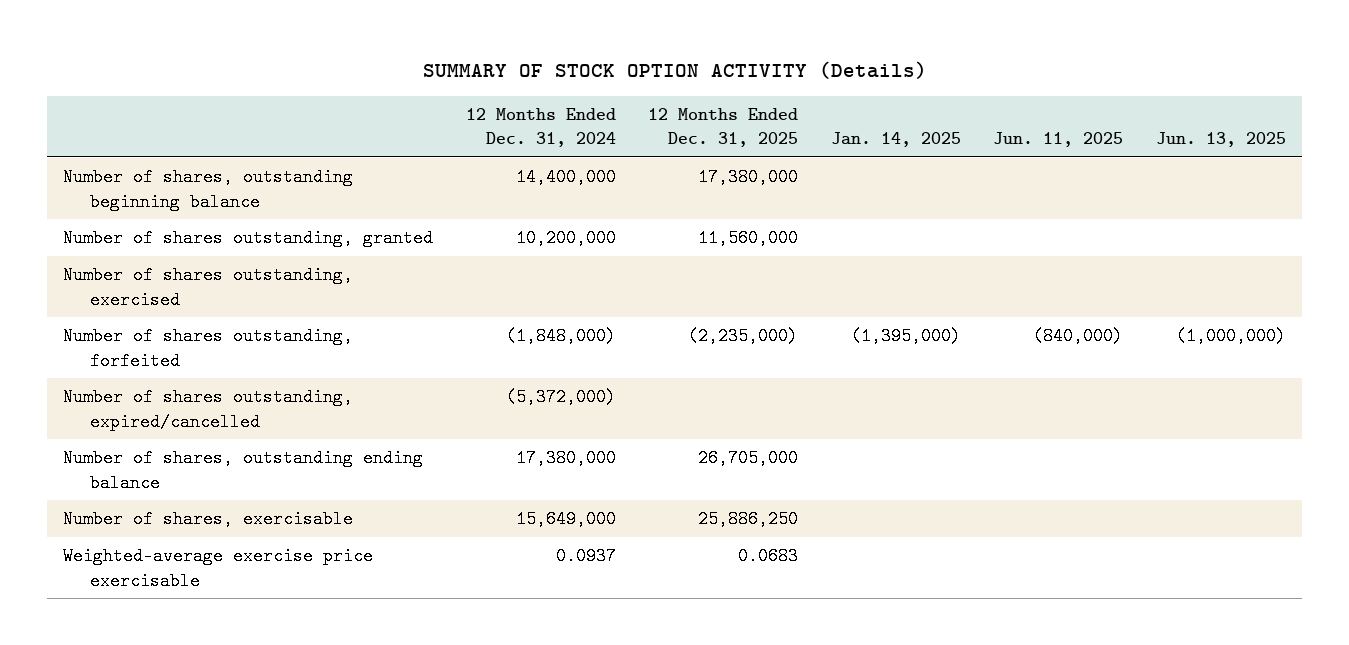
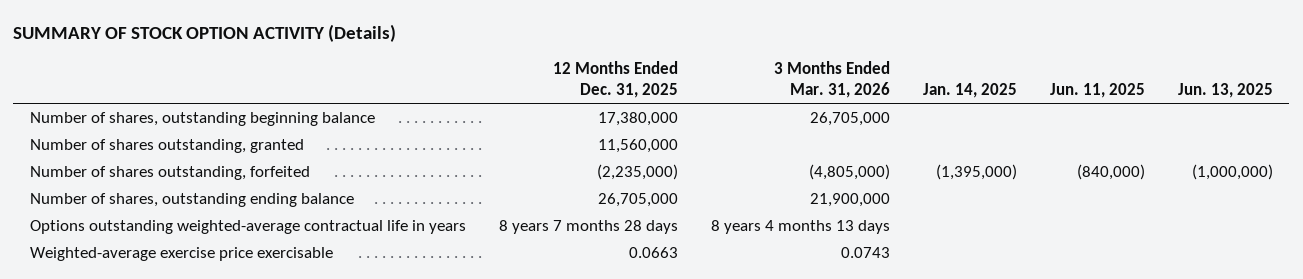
- | 12 Months Ended Dec. 31, 2024 | 12 Months Ended Dec. 31, 2025 | Jan. 14, 2025 | Jun. 11, 2025 | Jun. 13, 2025
+ | 12 Months Ended Dec. 31, 2025 | 3 Months Ended Mar. 31, 2026 | Jan. 14, 2025 | Jun. 11, 2025 | Jun. 13, 2025
- Number of shares outstanding, exercised
- Number of shares outstanding, expired/cancelled | (5,372,000) | | | |
- Number of shares, exercisable | 15,649,000 | 25,886,250 | | |
- Weighted-average exercise price exercisable | 0.0937 | 0.0683 | | |
+ Options outstanding weighted-average contractual life in years | 8 years 7 months 28 days | 8 years 4 months 13 days | | |
+ Weighted-average exercise price exercisable | 0.0663 | 0.0743 | | |

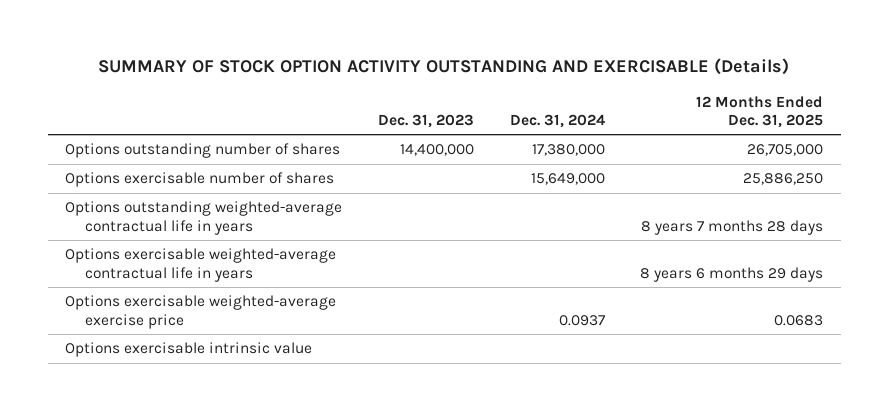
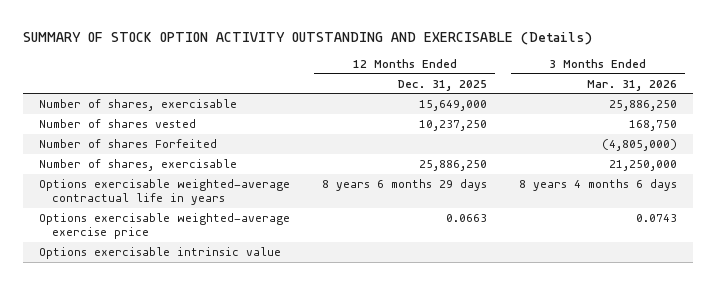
- | Dec. 31, 2023 | Dec. 31, 2024 | 12 Months Ended Dec. 31, 2025
+ | 12 Months Ended Dec. 31, 2025 | 3 Months Ended Mar. 31, 2026
- Options outstanding number of shares | 14,400,000 | 17,380,000 | 26,705,000
- Options exercisable number of shares | | 15,649,000 | 25,886,250
- Options outstanding weighted-average contractual life in years | | | 8 years 7 months 28 days
+ Number of shares, exercisable | 15,649,000 | 25,886,250
+ Number of shares vested | 10,237,250 | 168,750
+ Number of shares Forfeited | | (4,805,000)
+ Number of shares, exercisable | 25,886,250 | 21,250,000
- Options exercisable weighted-average exercise price | | 0.0937 | 0.0683
+ Options exercisable weighted-average exercise price | 0.0663 | 0.0743

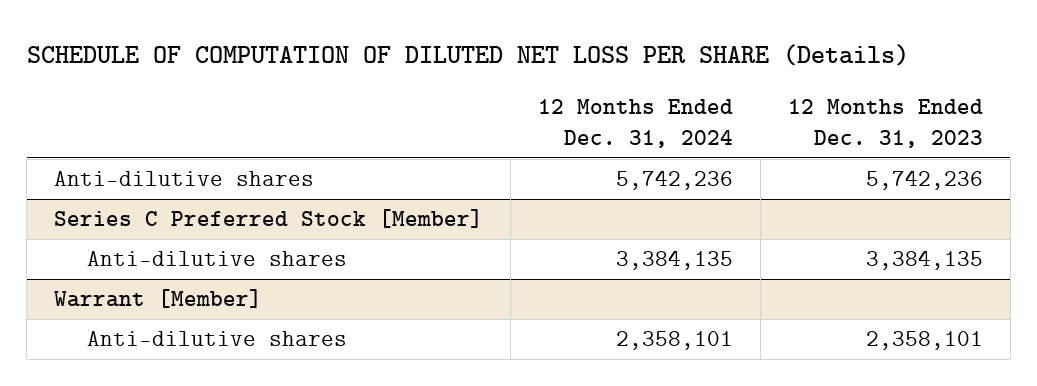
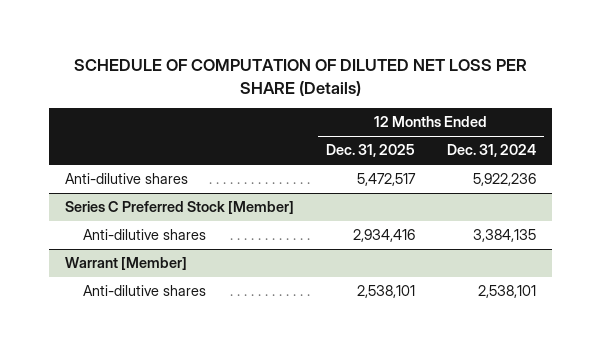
- | 12 Months Ended Dec. 31, 2024 | 12 Months Ended Dec. 31, 2023
+ | 12 Months Ended Dec. 31, 2025 | 12 Months Ended Dec. 31, 2024
- Anti-dilutive shares | 5,742,236 | 5,742,236
+ Anti-dilutive shares | 5,472,517 | 5,922,236
@ Warrant [Member]
- Anti-dilutive shares | 2,358,101 | 2,358,101
+ Anti-dilutive shares | 2,538,101 | 2,538,101

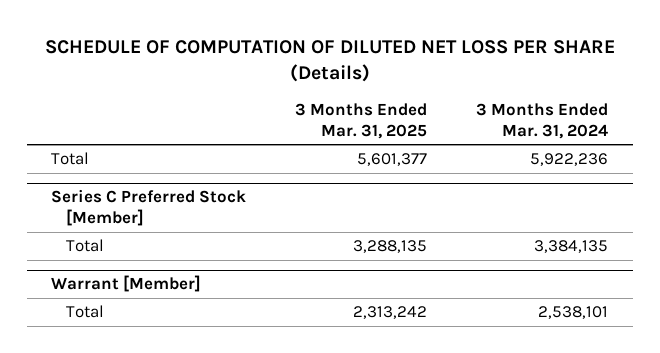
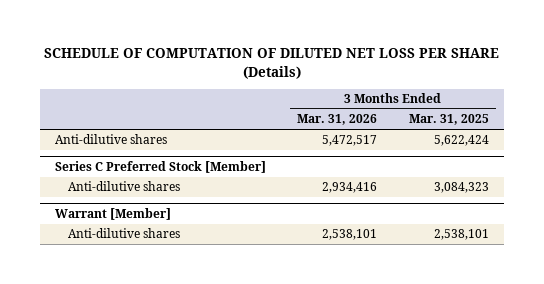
- | 3 Months Ended Mar. 31, 2025 | 3 Months Ended Mar. 31, 2024
+ | 3 Months Ended Mar. 31, 2026 | 3 Months Ended Mar. 31, 2025
- Total | 5,601,377 | 5,922,236
+ Anti-dilutive shares | 5,472,517 | 5,622,424
@ Series C Preferred Stock [Member]
- Total | 3,288,135 | 3,384,135
+ Anti-dilutive shares | 2,934,416 | 3,084,323
@ Warrant [Member]
- Total | 2,313,242 | 2,538,101
+ Anti-dilutive shares | 2,538,101 | 2,538,101

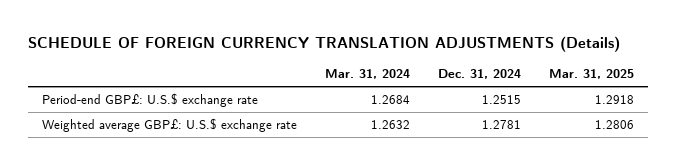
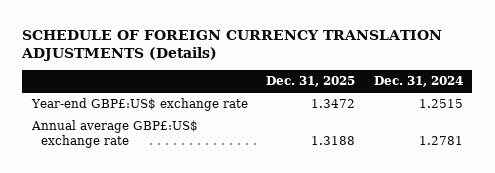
- | Mar. 31, 2024 | Dec. 31, 2024 | Mar. 31, 2025
+ | Dec. 31, 2025 | Dec. 31, 2024
- Period-end GBP£: U.S.$ exchange rate | 1.2684 | 1.2515 | 1.2918
- Weighted average GBP£: U.S.$ exchange rate | 1.2632 | 1.2781 | 1.2806
+ Year-end GBP£:US$ exchange rate | 1.3472 | 1.2515
+ Annual average GBP£:US$ exchange rate | 1.3188 | 1.2781

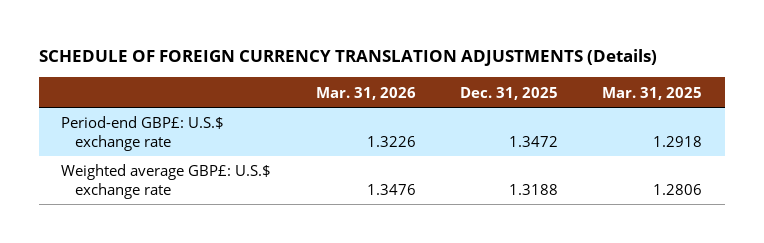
- | Dec. 31, 2025 | Dec. 31, 2024
+ | Mar. 31, 2026 | Dec. 31, 2025 | Mar. 31, 2025
- Year-end GBP£:US$ exchange rate | 1.3472 | 1.2515
- Annual average GBP£:US$ exchange rate | 1.3188 | 1.2781
+ Period-end GBP£: U.S.$ exchange rate | 1.3226 | 1.3472 | 1.2918
+ Weighted average GBP£: U.S.$ exchange rate | 1.3476 | 1.3188 | 1.2806

